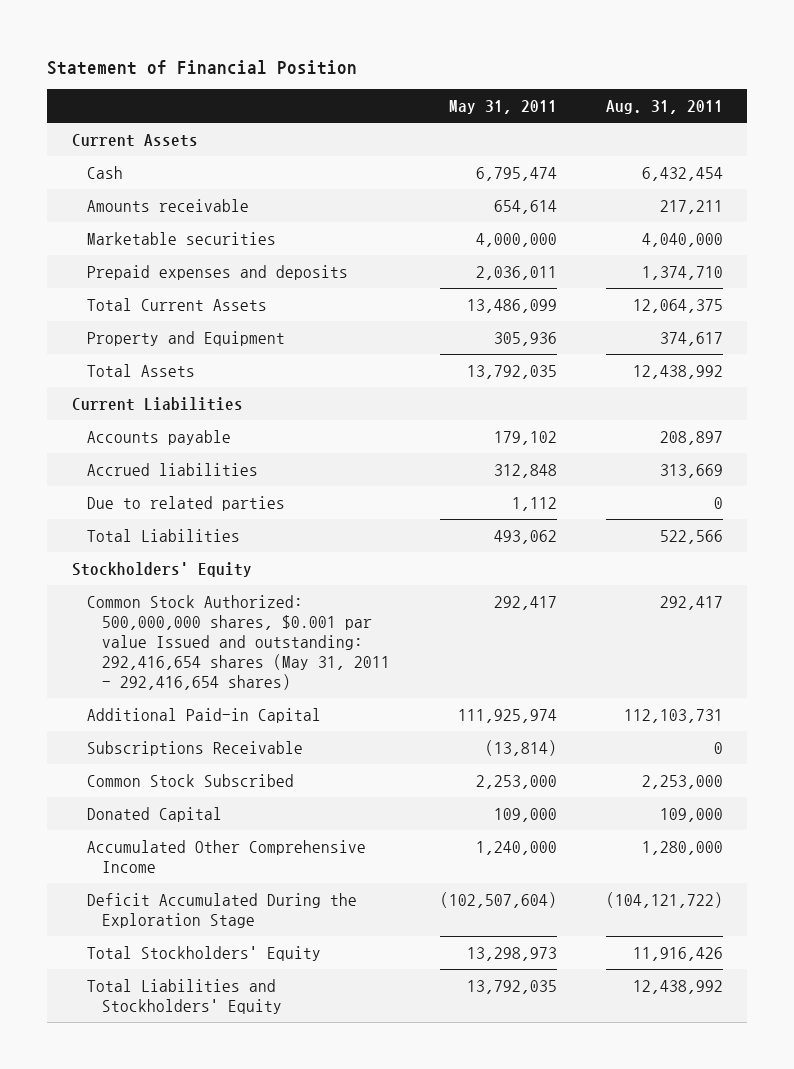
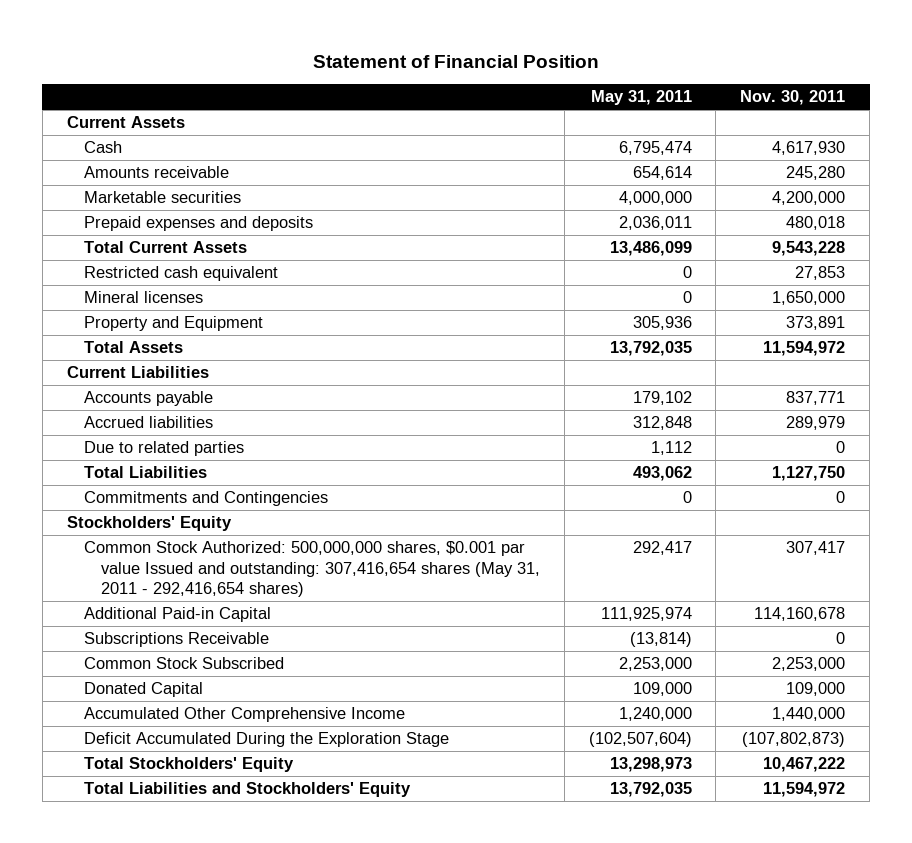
- | May 31, 2011 | Aug. 31, 2011
+ | May 31, 2011 | Nov. 30, 2011
+ Restricted cash equivalent | 0 | 27,853
+ Mineral licenses | 0 | 1,650,000
+ Commitments and Contingencies | 0 | 0
- Common Stock Authorized: 500,000,000 shares, $0.001 par value Issued and outstanding: 292,416,654 shares (May 31, 2011 - 292,416,654 shares) | 292,417 | 292,417
+ Common Stock Authorized: 500,000,000 shares, $0.001 par value Issued and outstanding: 307,416,654 shares (May 31, 2011 - 292,416,654 shares) | 292,417 | 307,417

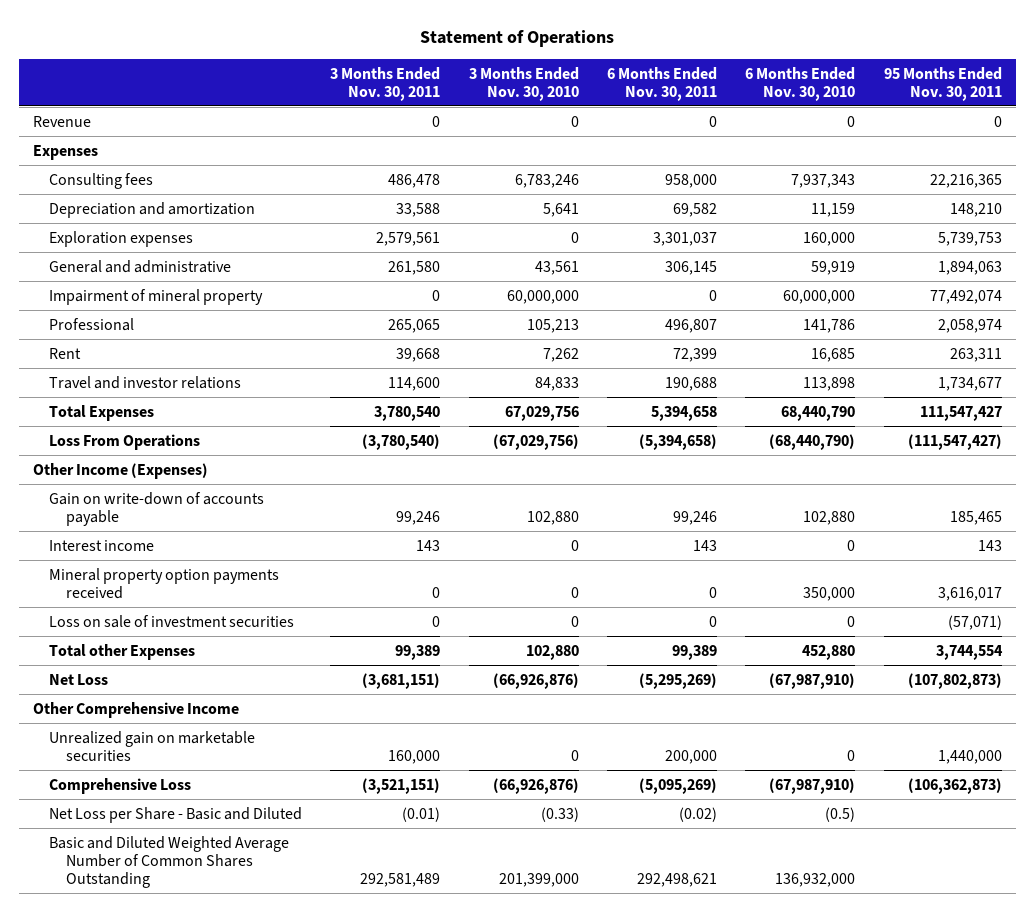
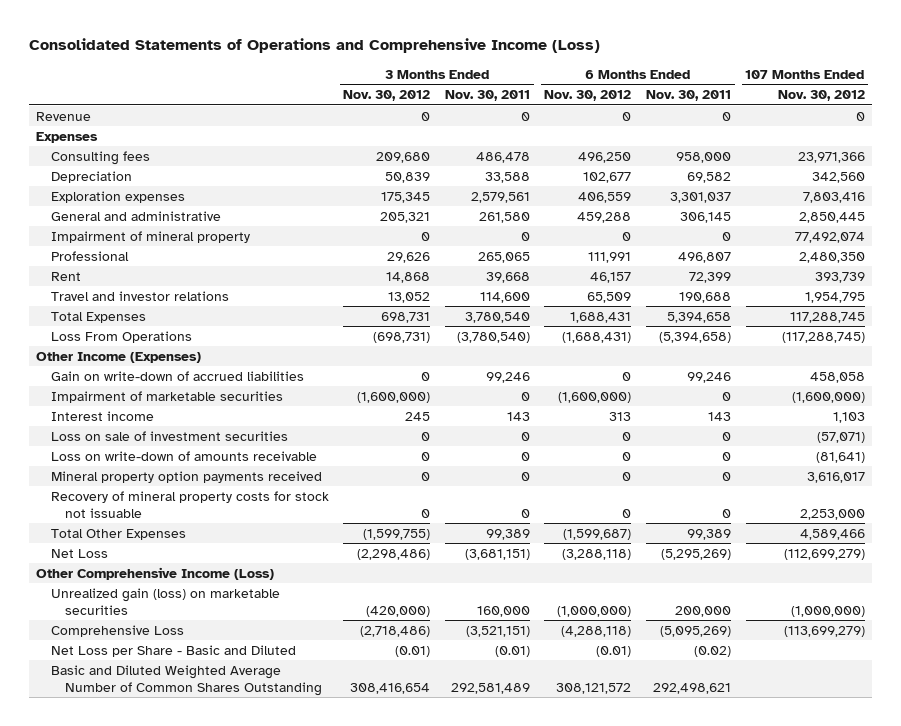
- Statement of Operations
+ Consolidated Statements of Operations and Comprehensive Income (Loss)
- | 3 Months Ended Nov. 30, 2011 | 3 Months Ended Nov. 30, 2010 | 6 Months Ended Nov. 30, 2011 | 6 Months Ended Nov. 30, 2010 | 95 Months Ended Nov. 30, 2011
+ | 3 Months Ended Nov. 30, 2012 | 3 Months Ended Nov. 30, 2011 | 6 Months Ended Nov. 30, 2012 | 6 Months Ended Nov. 30, 2011 | 107 Months Ended Nov. 30, 2012
- Depreciation and amortization | 33,588 | 5,641 | 69,582 | 11,159 | 148,210
+ Depreciation | 50,839 | 33,588 | 102,677 | 69,582 | 342,560
- Gain on write-down of accounts payable | 99,246 | 102,880 | 99,246 | 102,880 | 185,465
+ Gain on write-down of accrued liabilities | 0 | 99,246 | 0 | 99,246 | 458,058
+ Impairment of marketable securities | (1,600,000) | 0 | (1,600,000) | 0 | (1,600,000)
- Total other Expenses | 99,389 | 102,880 | 99,389 | 452,880 | 3,744,554
+ Loss on write-down of amounts receivable | 0 | 0 | 0 | 0 | (81,641)
moved down: Mineral property option payments received | 0 | 0 | 0 | 0 | 3,616,017
+ Recovery of mineral property costs for stock not issuable | 0 | 0 | 0 | 0 | 2,253,000
+ Total Other Expenses | (1,599,755) | 99,389 | (1,599,687) | 99,389 | 4,589,466
- Other Comprehensive Income
- Unrealized gain on marketable securities | 160,000 | 0 | 200,000 | 0 | 1,440,000
+ Other Comprehensive Income (Loss)
+ Unrealized gain (loss) on marketable securities | (420,000) | 160,000 | (1,000,000) | 200,000 | (1,000,000)

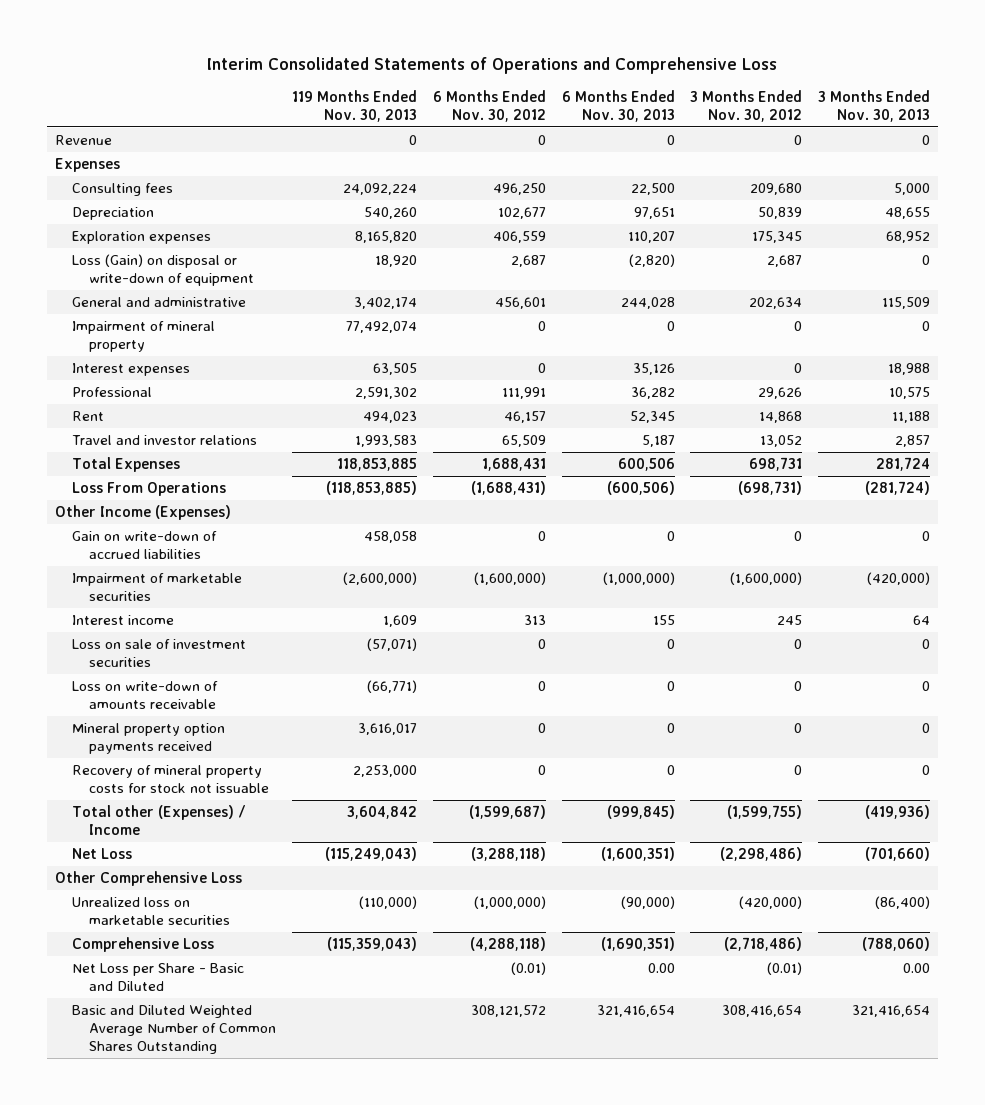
- Consolidated Statements of Operations and Comprehensive Income (Loss)
+ Interim Consolidated Statements of Operations and Comprehensive Loss
- | 3 Months Ended Nov. 30, 2012 | 3 Months Ended Nov. 30, 2011 | 6 Months Ended Nov. 30, 2012 | 6 Months Ended Nov. 30, 2011 | 107 Months Ended Nov. 30, 2012
+ | 119 Months Ended Nov. 30, 2013 | 6 Months Ended Nov. 30, 2012 | 6 Months Ended Nov. 30, 2013 | 3 Months Ended Nov. 30, 2012 | 3 Months Ended Nov. 30, 2013
- General and administrative | 205,321 | 261,580 | 459,288 | 306,145 | 2,850,445
+ Loss (Gain) on disposal or write-down of equipment | 18,920 | 2,687 | (2,820) | 2,687 | 0
+ General and administrative | 3,402,174 | 456,601 | 244,028 | 202,634 | 115,509
+ Interest expenses | 63,505 | 0 | 35,126 | 0 | 18,988
- Total Other Expenses | (1,599,755) | 99,389 | (1,599,687) | 99,389 | 4,589,466
+ Total other (Expenses) / Income | 3,604,842 | (1,599,687) | (999,845) | (1,599,755) | (419,936)
- Other Comprehensive Income (Loss)
- Unrealized gain (loss) on marketable securities | (420,000) | 160,000 | (1,000,000) | 200,000 | (1,000,000)
+ Other Comprehensive Loss
+ Unrealized loss on marketable securities | (110,000) | (1,000,000) | (90,000) | (420,000) | (86,400)

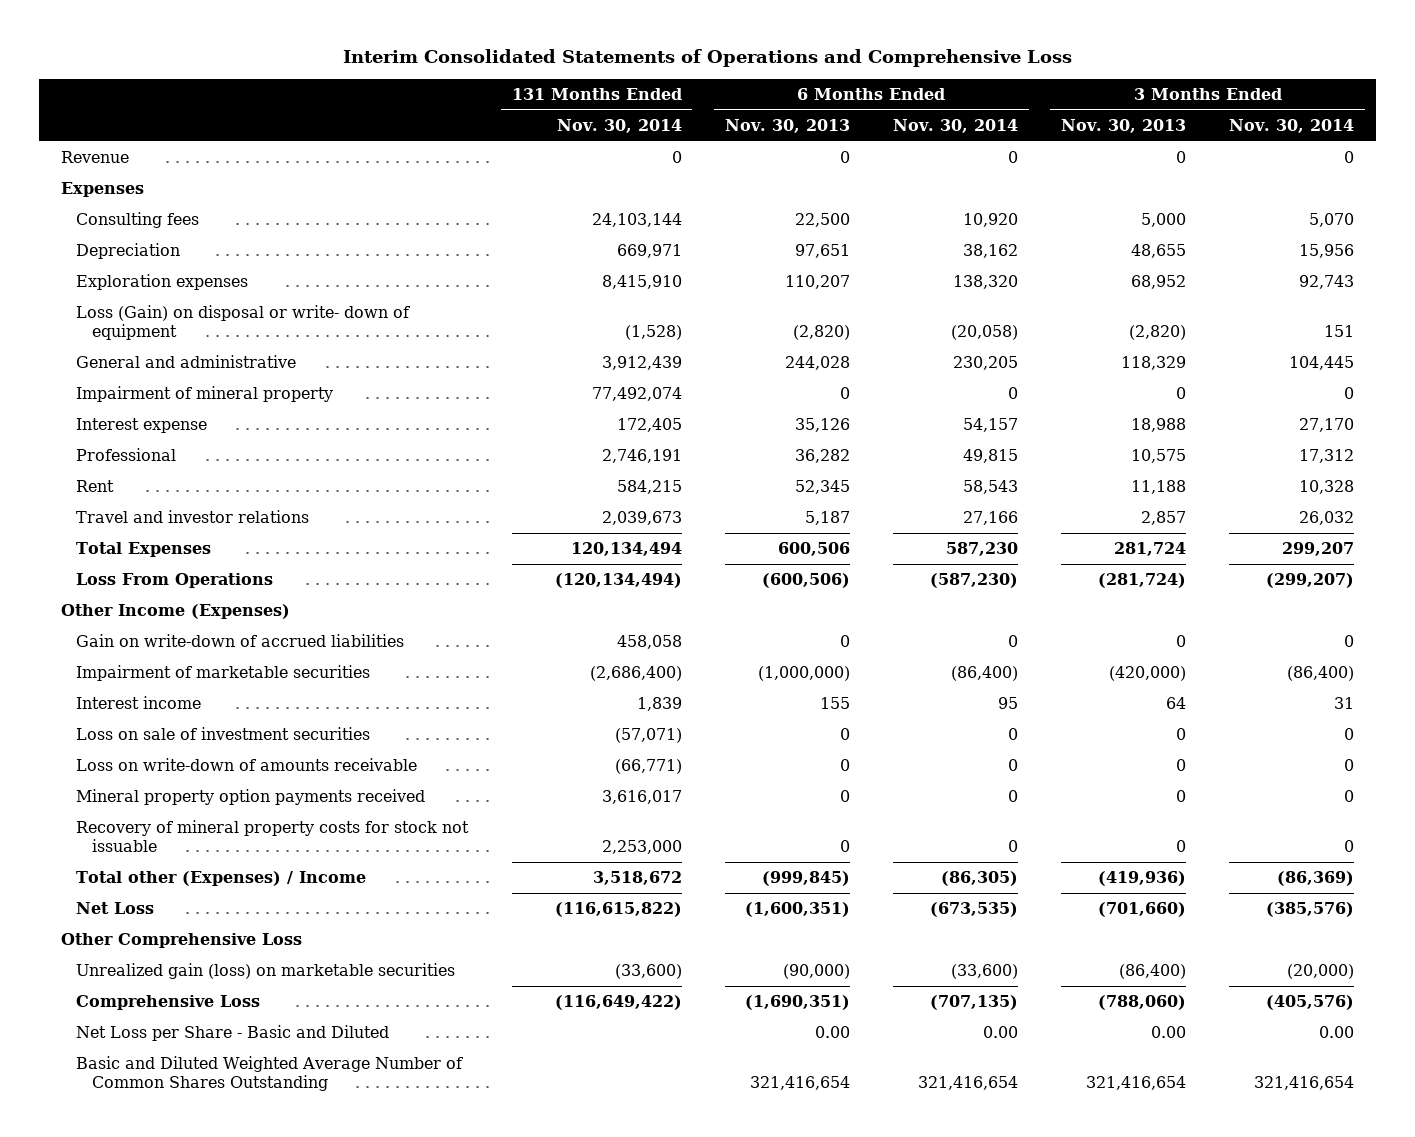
- | 119 Months Ended Nov. 30, 2013 | 6 Months Ended Nov. 30, 2012 | 6 Months Ended Nov. 30, 2013 | 3 Months Ended Nov. 30, 2012 | 3 Months Ended Nov. 30, 2013
+ | 131 Months Ended Nov. 30, 2014 | 6 Months Ended Nov. 30, 2013 | 6 Months Ended Nov. 30, 2014 | 3 Months Ended Nov. 30, 2013 | 3 Months Ended Nov. 30, 2014
- Loss (Gain) on disposal or write-down of equipment | 18,920 | 2,687 | (2,820) | 2,687 | 0
- General and administrative | 3,402,174 | 456,601 | 244,028 | 202,634 | 115,509
+ Loss (Gain) on disposal or write- down of equipment | (1,528) | (2,820) | (20,058) | (2,820) | 151
+ General and administrative | 3,912,439 | 244,028 | 230,205 | 118,329 | 104,445
- Interest expenses | 63,505 | 0 | 35,126 | 0 | 18,988
+ Interest expense | 172,405 | 35,126 | 54,157 | 18,988 | 27,170
- Unrealized loss on marketable securities | (110,000) | (1,000,000) | (90,000) | (420,000) | (86,400)
+ Unrealized gain (loss) on marketable securities | (33,600) | (90,000) | (33,600) | (86,400) | (20,000)

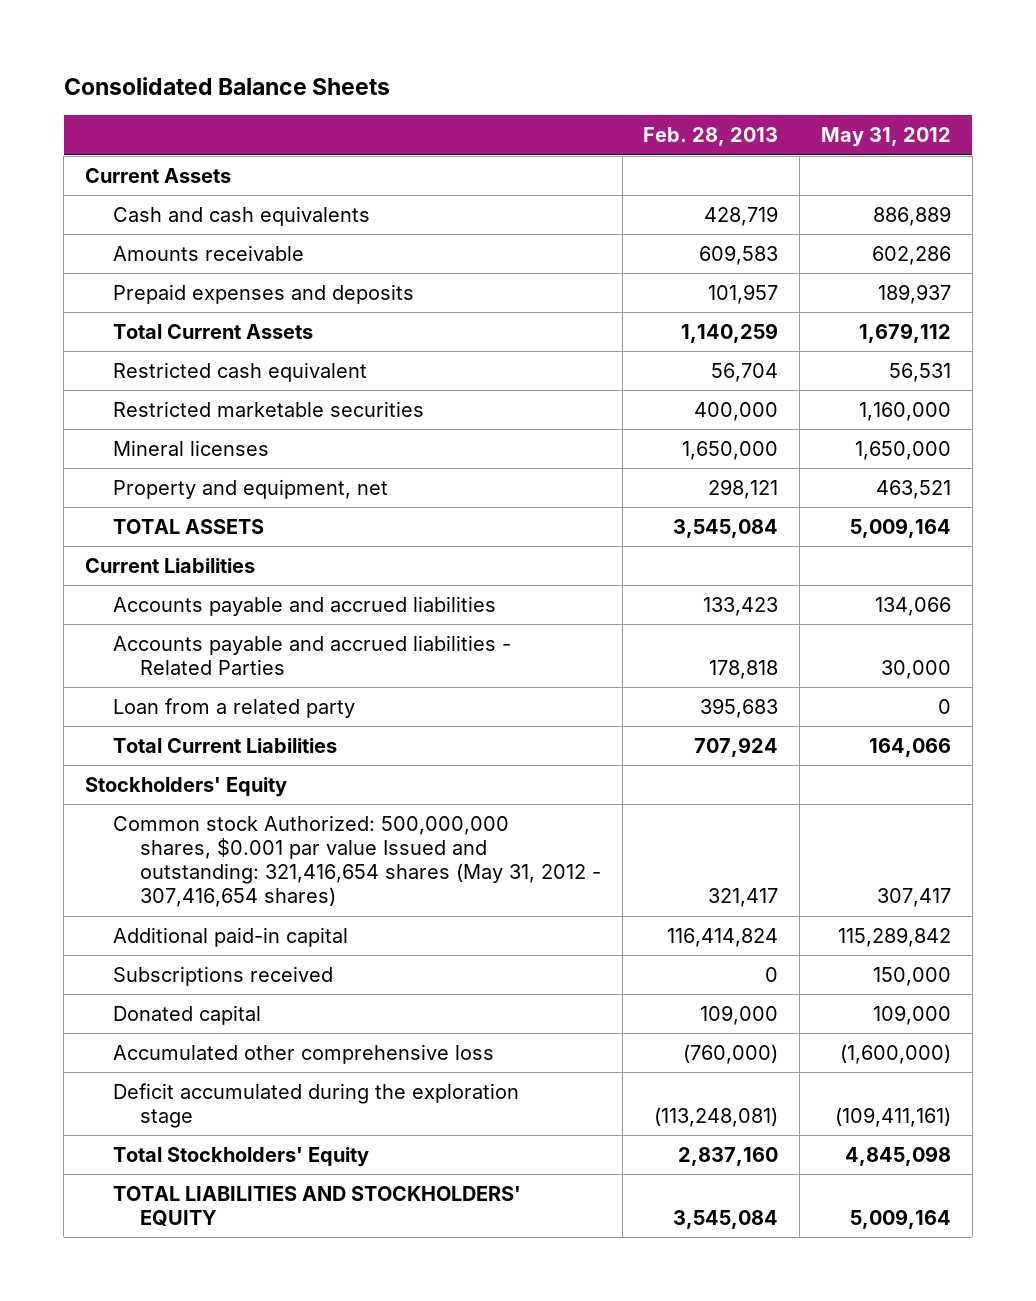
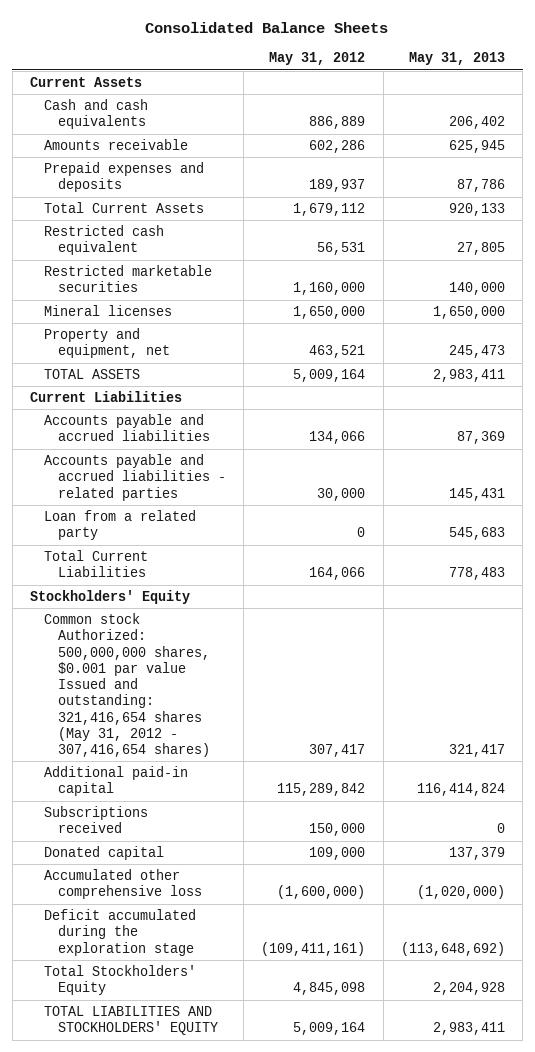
- | Feb. 28, 2013 | May 31, 2012
+ | May 31, 2012 | May 31, 2013
- Accounts payable and accrued liabilities - Related Parties | 178,818 | 30,000
+ Accounts payable and accrued liabilities - related parties | 30,000 | 145,431

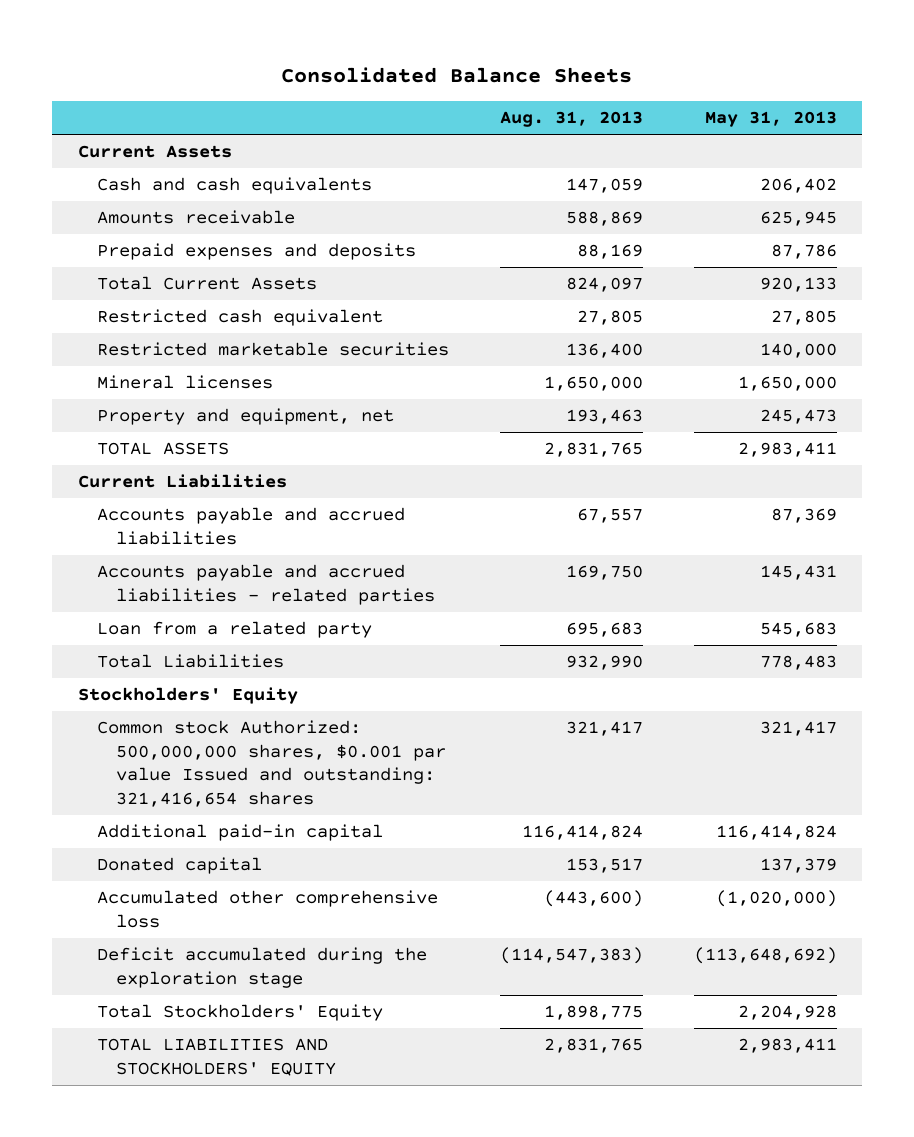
- | May 31, 2012 | May 31, 2013
+ | Aug. 31, 2013 | May 31, 2013
- Total Current Liabilities | 164,066 | 778,483
+ Total Liabilities | 932,990 | 778,483
- Common stock Authorized: 500,000,000 shares, $0.001 par value Issued and outstanding: 321,416,654 shares (May 31, 2012 - 307,416,654 shares) | 307,417 | 321,417
+ Common stock Authorized: 500,000,000 shares, $0.001 par value Issued and outstanding: 321,416,654 shares | 321,417 | 321,417
- Subscriptions received | 150,000 | 0

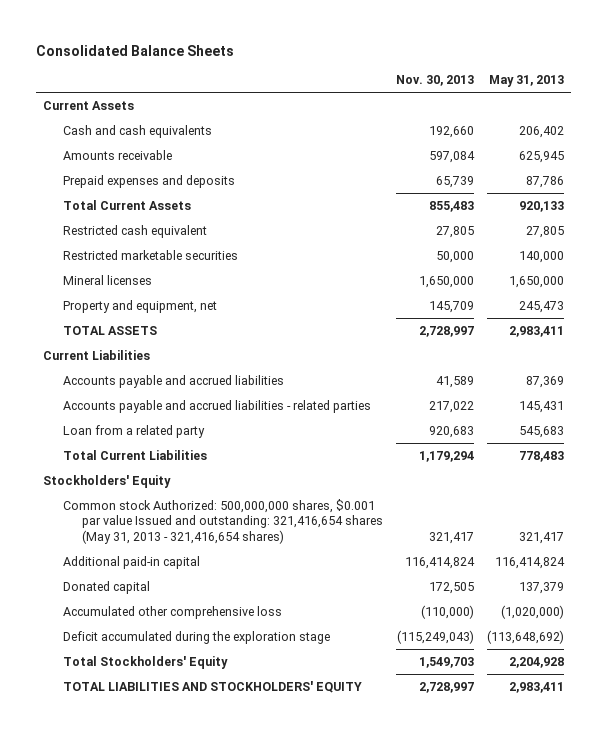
- | Aug. 31, 2013 | May 31, 2013
+ | Nov. 30, 2013 | May 31, 2013
- Total Liabilities | 932,990 | 778,483
+ Total Current Liabilities | 1,179,294 | 778,483
- Common stock Authorized: 500,000,000 shares, $0.001 par value Issued and outstanding: 321,416,654 shares | 321,417 | 321,417
+ Common stock Authorized: 500,000,000 shares, $0.001 par value Issued and outstanding: 321,416,654 shares (May 31, 2013 - 321,416,654 shares) | 321,417 | 321,417

